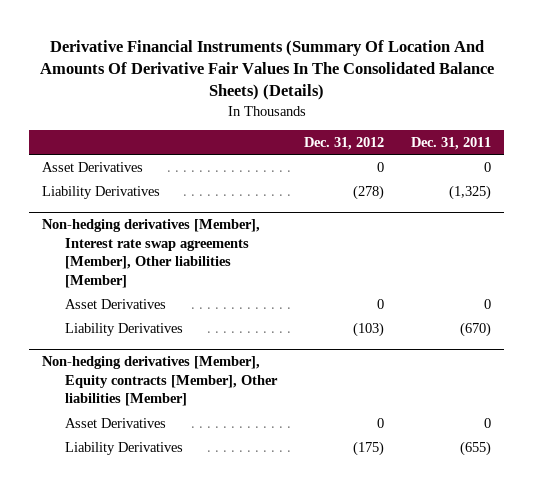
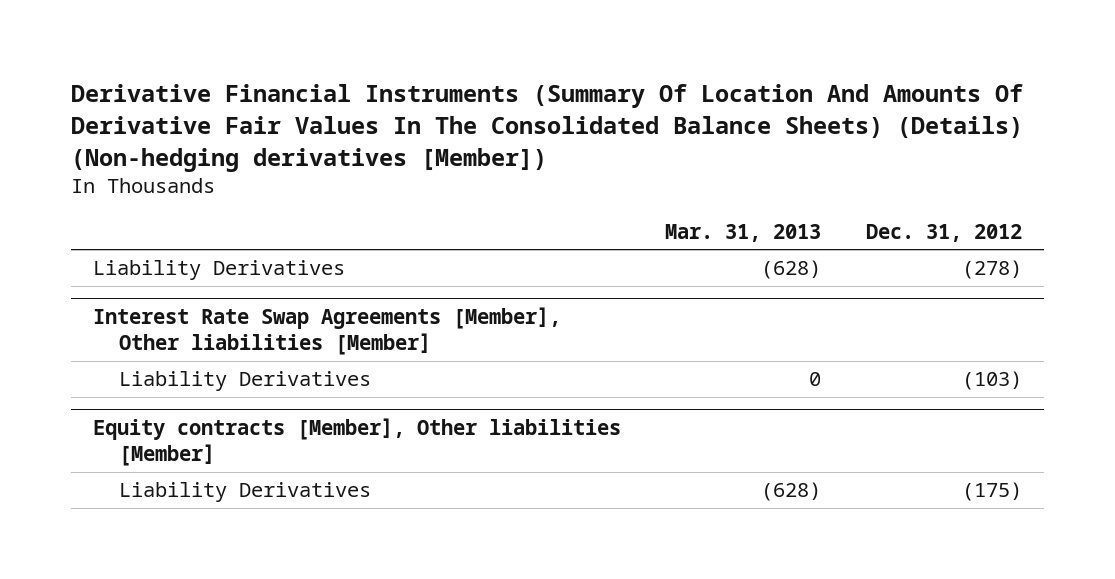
- Derivative Financial Instruments (Summary Of Location And Amounts Of Derivative Fair Values In The Consolidated Balance Sheets) (Details)
+ Derivative Financial Instruments (Summary Of Location And Amounts Of Derivative Fair Values In The Consolidated Balance Sheets) (Details) (Non-hedging derivatives [Member])
- | Dec. 31, 2012 | Dec. 31, 2011
+ | Mar. 31, 2013 | Dec. 31, 2012
- Asset Derivatives | 0 | 0
- Non-hedging derivatives [Member], Interest rate swap agreements [Member], Other liabilities [Member]
- Asset Derivatives | 0 | 0
+ Interest Rate Swap Agreements [Member], Other liabilities [Member]
- Non-hedging derivatives [Member], Equity contracts [Member], Other liabilities [Member]
- Asset Derivatives | 0 | 0
+ Equity contracts [Member], Other liabilities [Member]

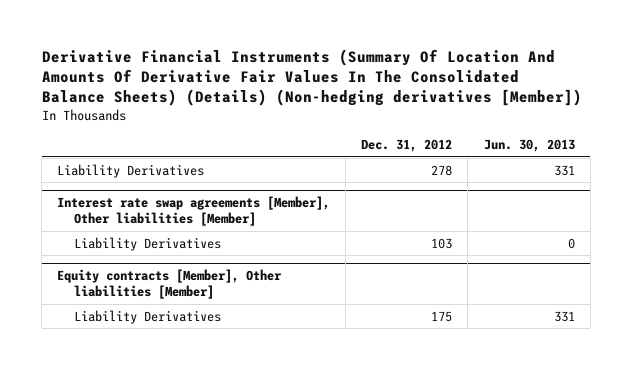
- | Mar. 31, 2013 | Dec. 31, 2012
+ | Dec. 31, 2012 | Jun. 30, 2013
- Liability Derivatives | (628) | (278)
- Interest Rate Swap Agreements [Member], Other liabilities [Member]
- Liability Derivatives | 0 | (103)
+ Liability Derivatives | 278 | 331
+ Interest rate swap agreements [Member], Other liabilities [Member]
+ Liability Derivatives | 103 | 0
@ Equity contracts [Member], Other liabilities [Member]
- Liability Derivatives | (628) | (175)
+ Liability Derivatives | 175 | 331

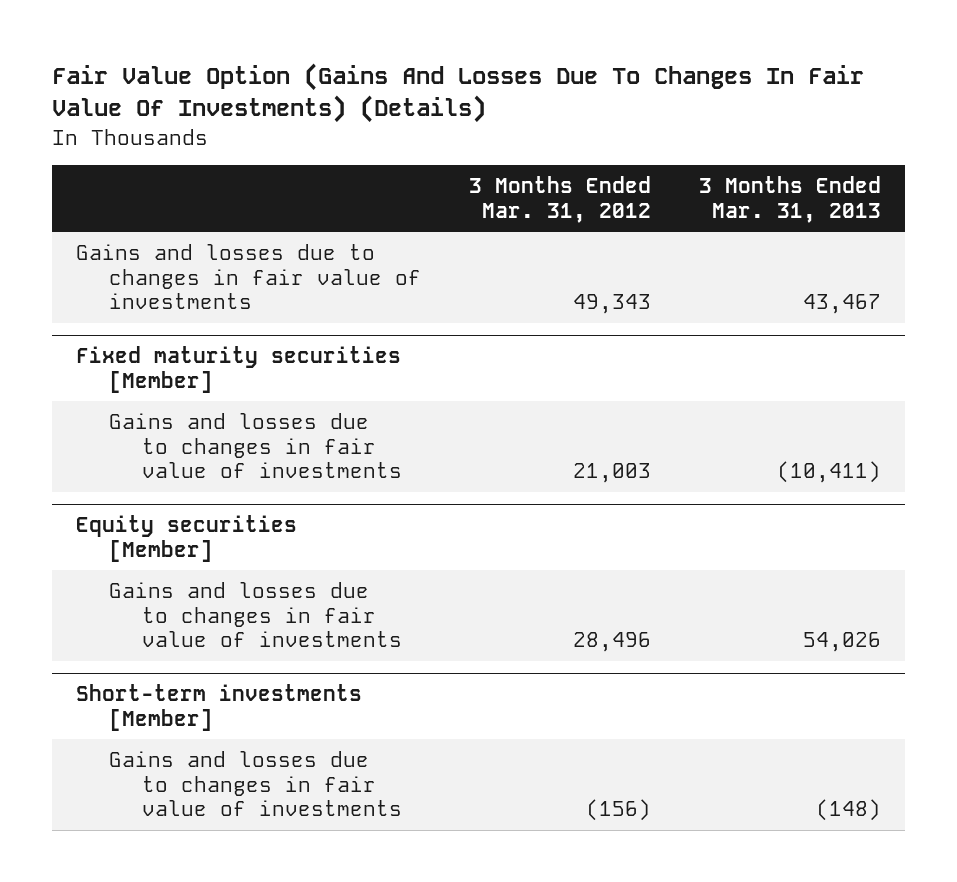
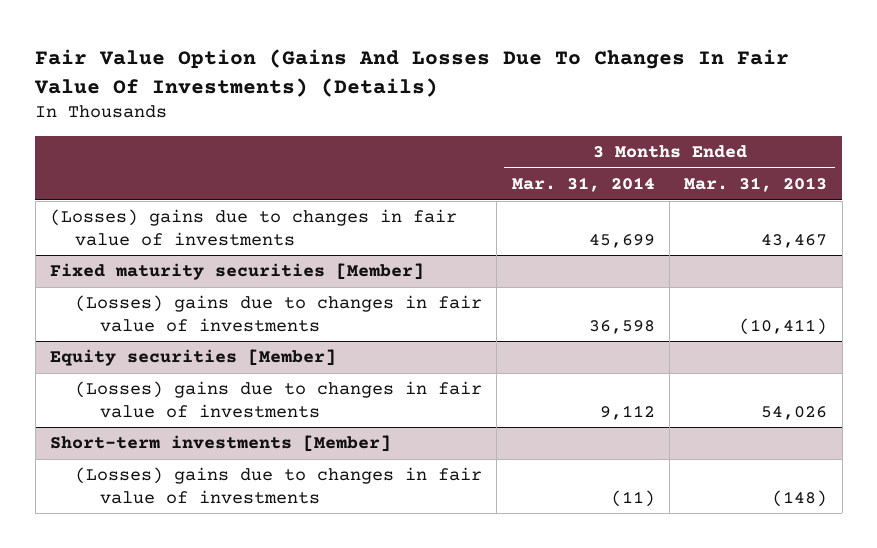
- | 3 Months Ended Mar. 31, 2012 | 3 Months Ended Mar. 31, 2013
+ | 3 Months Ended Mar. 31, 2014 | 3 Months Ended Mar. 31, 2013
- Gains and losses due to changes in fair value of investments | 49,343 | 43,467
+ (Losses) gains due to changes in fair value of investments | 45,699 | 43,467
@ Fixed maturity securities [Member]
- Gains and losses due to changes in fair value of investments | 21,003 | (10,411)
+ (Losses) gains due to changes in fair value of investments | 36,598 | (10,411)
@ Equity securities [Member]
- Gains and losses due to changes in fair value of investments | 28,496 | 54,026
+ (Losses) gains due to changes in fair value of investments | 9,112 | 54,026
@ Short-term investments [Member]
- Gains and losses due to changes in fair value of investments | (156) | (148)
+ (Losses) gains due to changes in fair value of investments | (11) | (148)

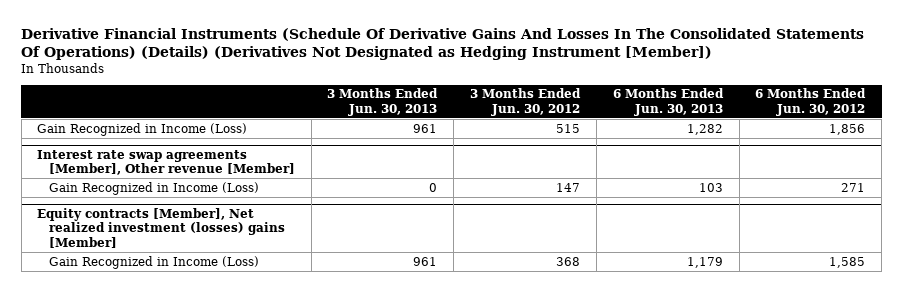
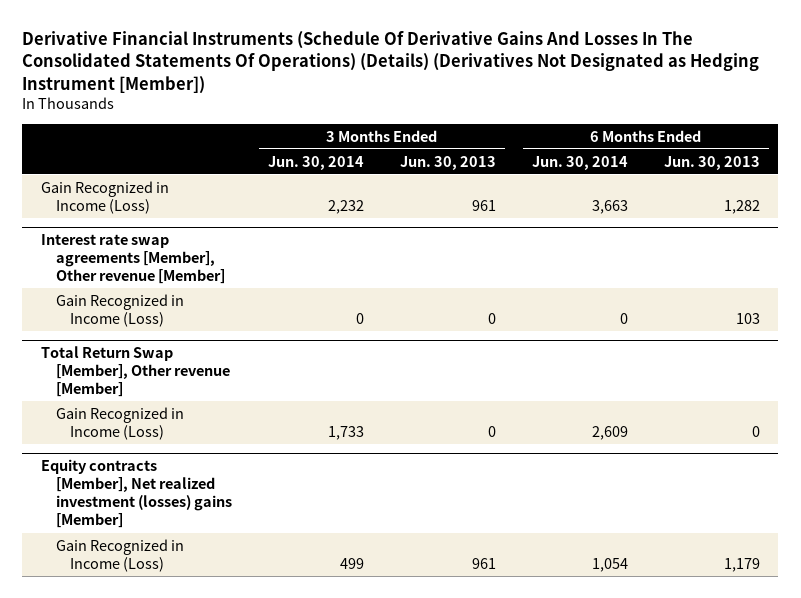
- | 3 Months Ended Jun. 30, 2013 | 3 Months Ended Jun. 30, 2012 | 6 Months Ended Jun. 30, 2013 | 6 Months Ended Jun. 30, 2012
+ | 3 Months Ended Jun. 30, 2014 | 3 Months Ended Jun. 30, 2013 | 6 Months Ended Jun. 30, 2014 | 6 Months Ended Jun. 30, 2013
+ Total Return Swap [Member], Other revenue [Member]
+ Gain Recognized in Income (Loss) | 1,733 | 0 | 2,609 | 0

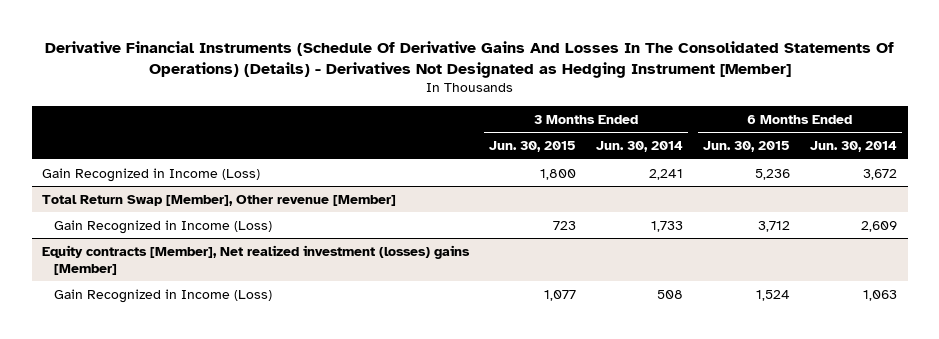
- Derivative Financial Instruments (Schedule Of Derivative Gains And Losses In The Consolidated Statements Of Operations) (Details) (Derivatives Not Designated as Hedging Instrument [Member])
+ Derivative Financial Instruments (Schedule Of Derivative Gains And Losses In The Consolidated Statements Of Operations) (Details) - Derivatives Not Designated as Hedging Instrument [Member]
- | 3 Months Ended Jun. 30, 2014 | 3 Months Ended Jun. 30, 2013 | 6 Months Ended Jun. 30, 2014 | 6 Months Ended Jun. 30, 2013
+ | 3 Months Ended Jun. 30, 2015 | 3 Months Ended Jun. 30, 2014 | 6 Months Ended Jun. 30, 2015 | 6 Months Ended Jun. 30, 2014
- Gain Recognized in Income (Loss) | 2,232 | 961 | 3,663 | 1,282
- Interest rate swap agreements [Member], Other revenue [Member]
- Gain Recognized in Income (Loss) | 0 | 0 | 0 | 103
+ Gain Recognized in Income (Loss) | 1,800 | 2,241 | 5,236 | 3,672
@ Equity contracts [Member], Net realized investment (losses) gains [Member]
- Gain Recognized in Income (Loss) | 499 | 961 | 1,054 | 1,179
+ Gain Recognized in Income (Loss) | 1,077 | 508 | 1,524 | 1,063

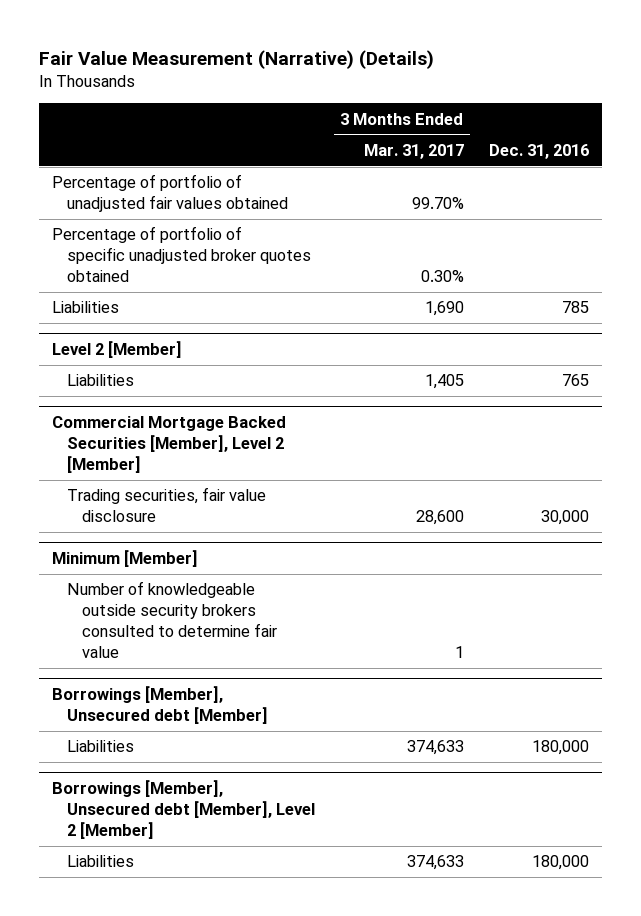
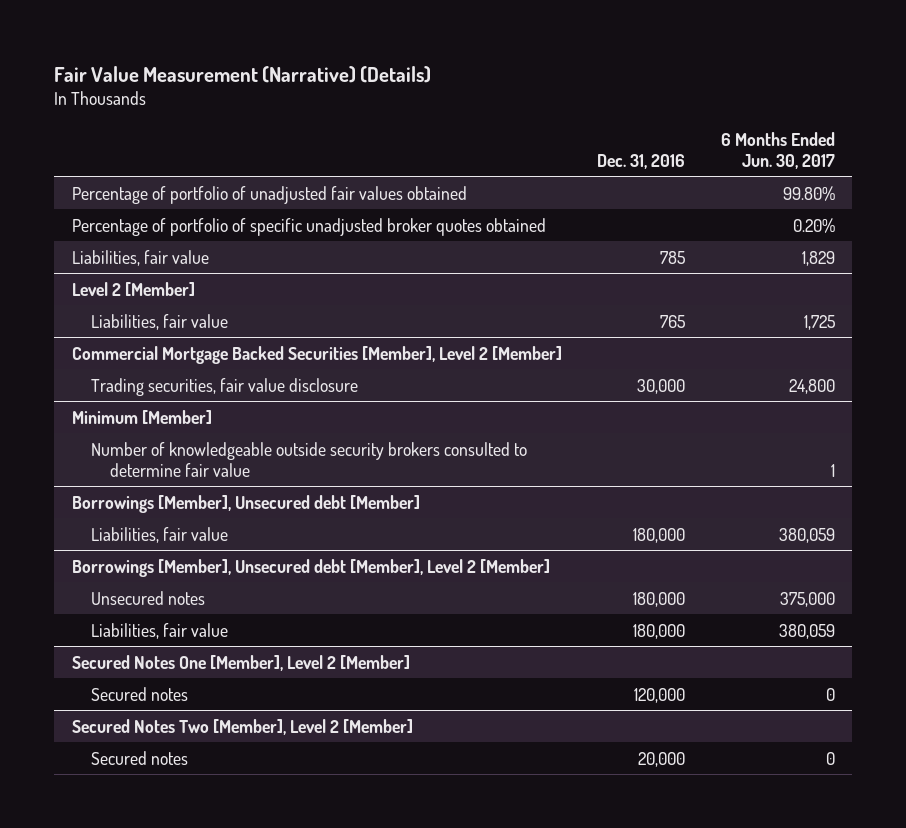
- | 3 Months Ended Mar. 31, 2017 | Dec. 31, 2016
+ | Dec. 31, 2016 | 6 Months Ended Jun. 30, 2017
- Liabilities | 1,690 | 785
+ Liabilities, fair value | 785 | 1,829
@ Level 2 [Member]
- Liabilities | 1,405 | 765
+ Liabilities, fair value | 765 | 1,725
@ Borrowings [Member], Unsecured debt [Member]
- Liabilities | 374,633 | 180,000
+ Liabilities, fair value | 180,000 | 380,059
@ Borrowings [Member], Unsecured debt [Member], Level 2 [Member]
- Liabilities | 374,633 | 180,000
+ Unsecured notes | 180,000 | 375,000
+ Liabilities, fair value | 180,000 | 380,059
+ Secured Notes One [Member], Level 2 [Member]
+ Secured notes | 120,000 | 0
+ Secured Notes Two [Member], Level 2 [Member]
+ Secured notes | 20,000 | 0

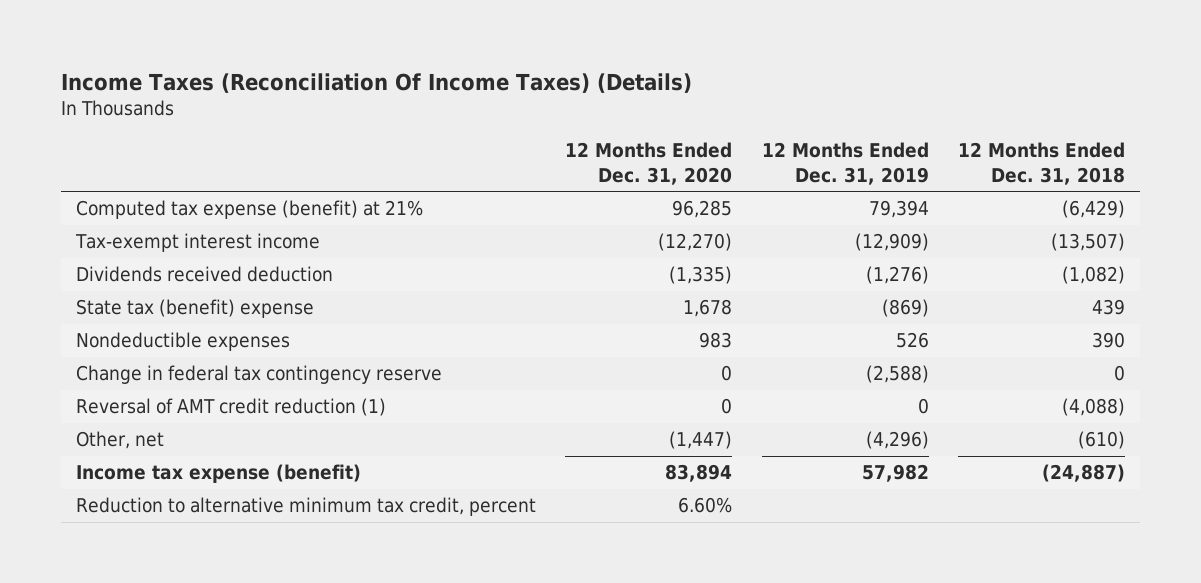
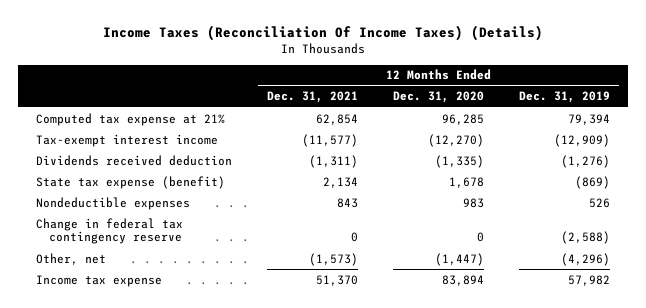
- | 12 Months Ended Dec. 31, 2020 | 12 Months Ended Dec. 31, 2019 | 12 Months Ended Dec. 31, 2018
+ | 12 Months Ended Dec. 31, 2021 | 12 Months Ended Dec. 31, 2020 | 12 Months Ended Dec. 31, 2019
- Computed tax expense (benefit) at 21% | 96,285 | 79,394 | (6,429)
+ Computed tax expense at 21% | 62,854 | 96,285 | 79,394
- State tax (benefit) expense | 1,678 | (869) | 439
+ State tax expense (benefit) | 2,134 | 1,678 | (869)
- Reversal of AMT credit reduction (1) | 0 | 0 | (4,088)
- Income tax expense (benefit) | 83,894 | 57,982 | (24,887)
- Reduction to alternative minimum tax credit, percent | 6.60% | |
+ Income tax expense | 51,370 | 83,894 | 57,982

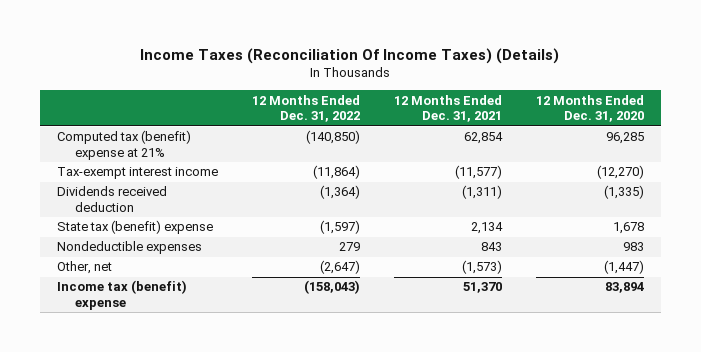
- | 12 Months Ended Dec. 31, 2021 | 12 Months Ended Dec. 31, 2020 | 12 Months Ended Dec. 31, 2019
+ | 12 Months Ended Dec. 31, 2022 | 12 Months Ended Dec. 31, 2021 | 12 Months Ended Dec. 31, 2020
- Computed tax expense at 21% | 62,854 | 96,285 | 79,394
+ Computed tax (benefit) expense at 21% | (140,850) | 62,854 | 96,285
- State tax expense (benefit) | 2,134 | 1,678 | (869)
+ State tax (benefit) expense | (1,597) | 2,134 | 1,678
- Change in federal tax contingency reserve | 0 | 0 | (2,588)
- Income tax expense | 51,370 | 83,894 | 57,982
+ Income tax (benefit) expense | (158,043) | 51,370 | 83,894

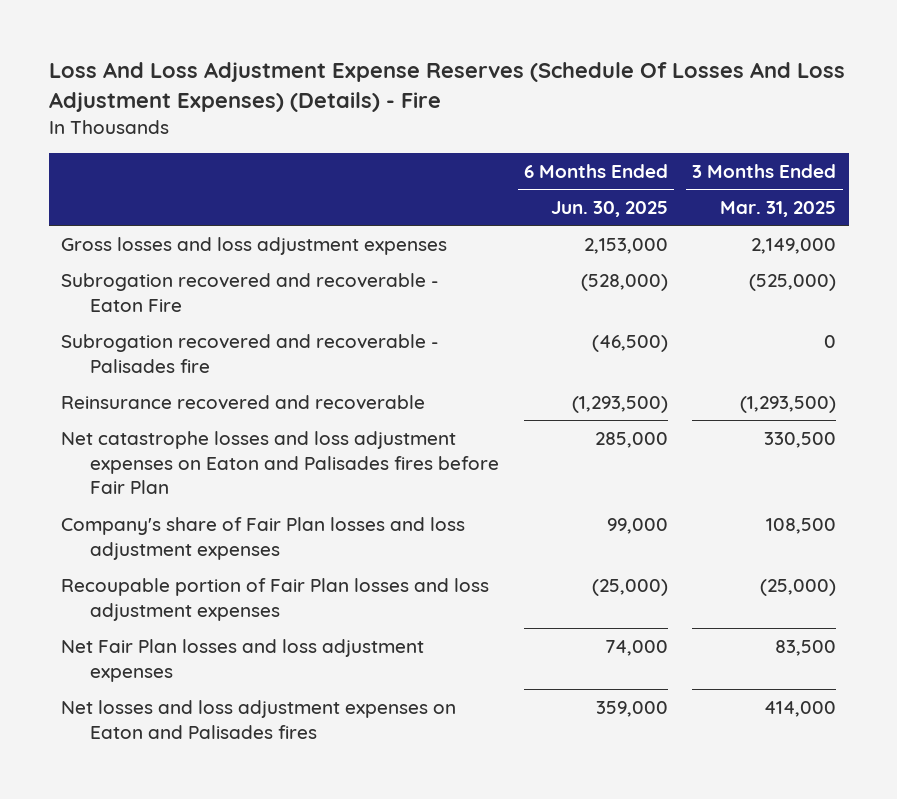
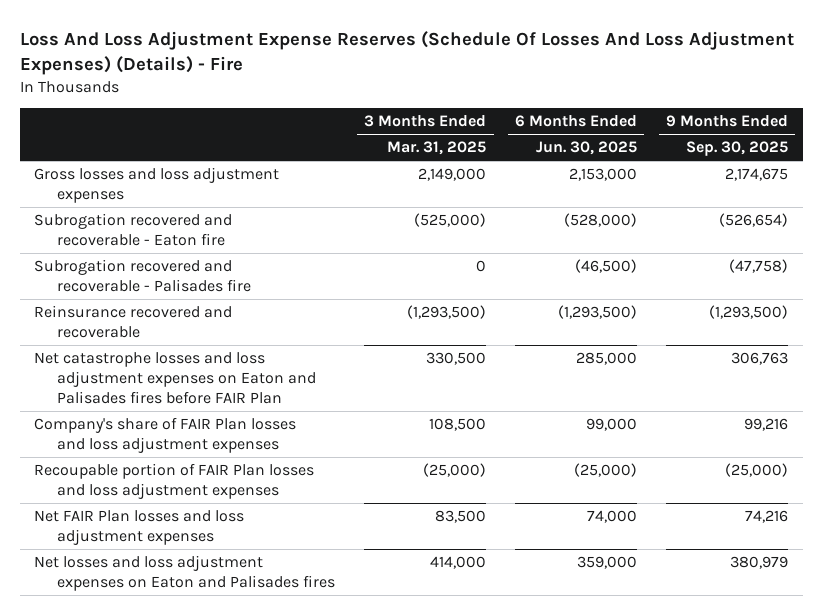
- | 6 Months Ended Jun. 30, 2025 | 3 Months Ended Mar. 31, 2025
+ | 3 Months Ended Mar. 31, 2025 | 6 Months Ended Jun. 30, 2025 | 9 Months Ended Sep. 30, 2025
- Subrogation recovered and recoverable - Eaton Fire | (528,000) | (525,000)
+ Subrogation recovered and recoverable - Eaton fire | (525,000) | (528,000) | (526,654)
- Net catastrophe losses and loss adjustment expenses on Eaton and Palisades fires before Fair Plan | 285,000 | 330,500
- Company's share of Fair Plan losses and loss adjustment expenses | 99,000 | 108,500
- Recoupable portion of Fair Plan losses and loss adjustment expenses | (25,000) | (25,000)
- Net Fair Plan losses and loss adjustment expenses | 74,000 | 83,500
+ Net catastrophe losses and loss adjustment expenses on Eaton and Palisades fires before FAIR Plan | 330,500 | 285,000 | 306,763
+ Company's share of FAIR Plan losses and loss adjustment expenses | 108,500 | 99,000 | 99,216
+ Recoupable portion of FAIR Plan losses and loss adjustment expenses | (25,000) | (25,000) | (25,000)
+ Net FAIR Plan losses and loss adjustment expenses | 83,500 | 74,000 | 74,216

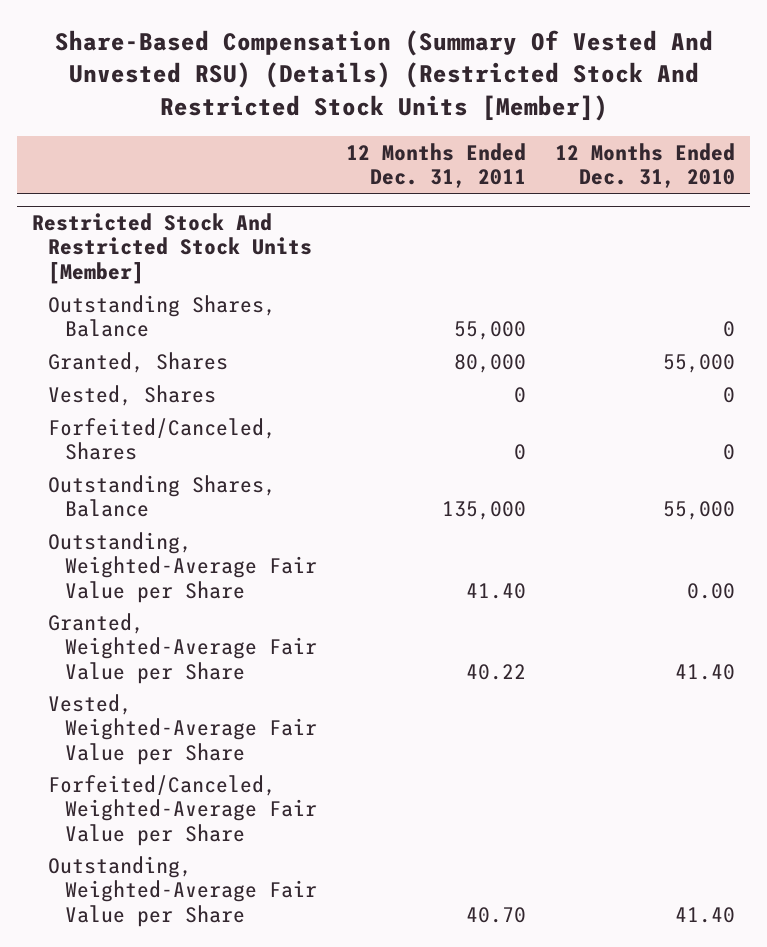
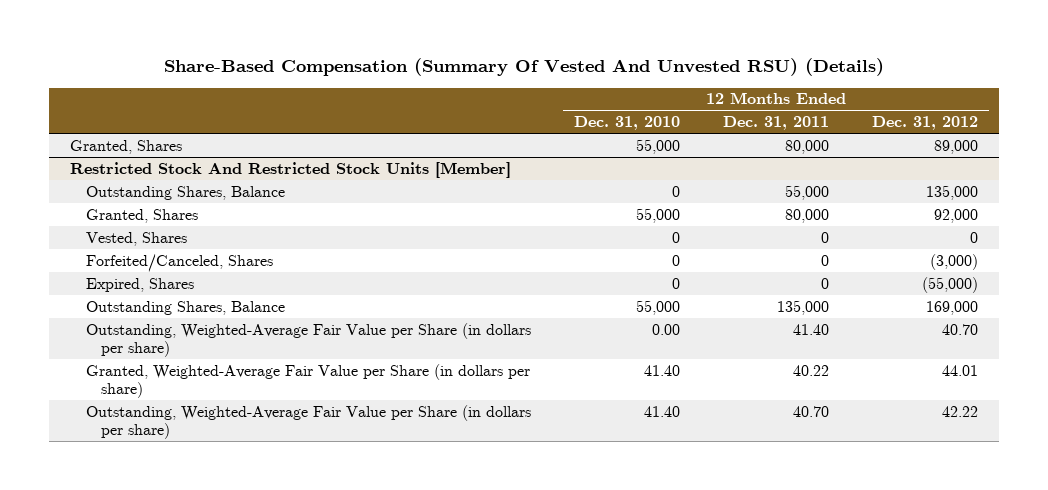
- Share-Based Compensation (Summary Of Vested And Unvested RSU) (Details) (Restricted Stock And Restricted Stock Units [Member])
+ Share-Based Compensation (Summary Of Vested And Unvested RSU) (Details)
- | 12 Months Ended Dec. 31, 2011 | 12 Months Ended Dec. 31, 2010
+ | 12 Months Ended Dec. 31, 2010 | 12 Months Ended Dec. 31, 2011 | 12 Months Ended Dec. 31, 2012
+ Granted, Shares | 55,000 | 80,000 | 89,000
@ Restricted Stock And Restricted Stock Units [Member]
+ Expired, Shares | 0 | 0 | (55,000)
- Outstanding, Weighted-Average Fair Value per Share | 41.40 | 0.00
- Granted, Weighted-Average Fair Value per Share | 40.22 | 41.40
- Vested, Weighted-Average Fair Value per Share
- Forfeited/Canceled, Weighted-Average Fair Value per Share
- Outstanding, Weighted-Average Fair Value per Share | 40.70 | 41.40
+ Outstanding, Weighted-Average Fair Value per Share (in dollars per share) | 0.00 | 41.40 | 40.70
+ Granted, Weighted-Average Fair Value per Share (in dollars per share) | 41.40 | 40.22 | 44.01
+ Outstanding, Weighted-Average Fair Value per Share (in dollars per share) | 41.40 | 40.70 | 42.22

